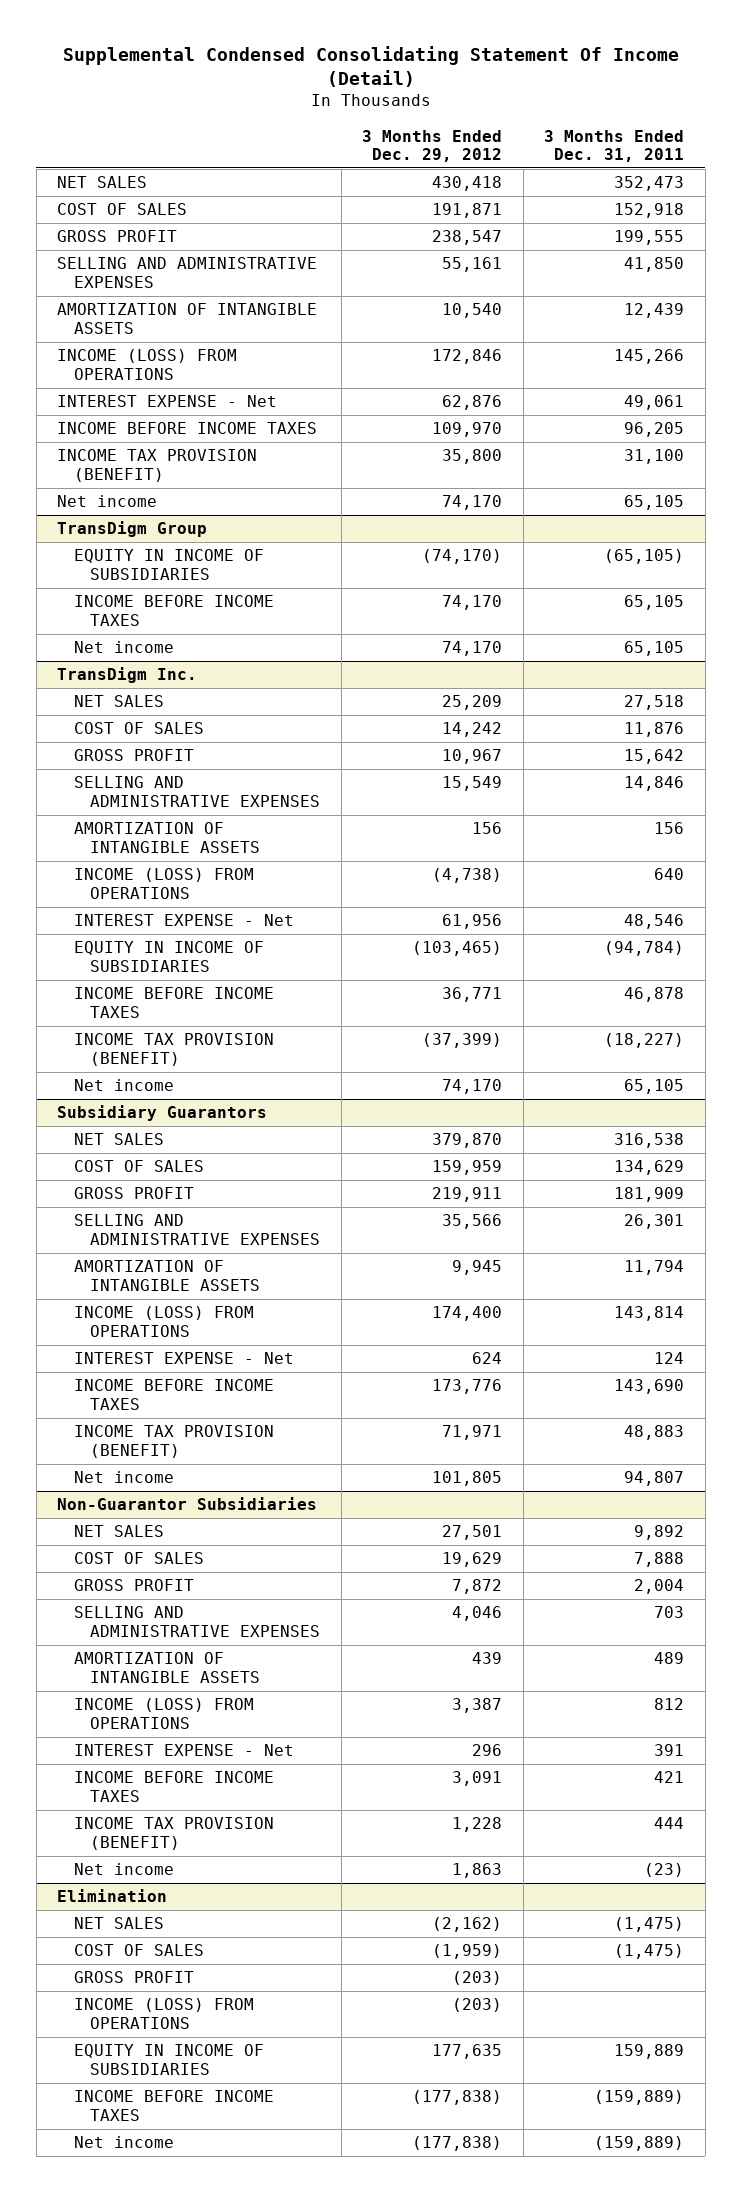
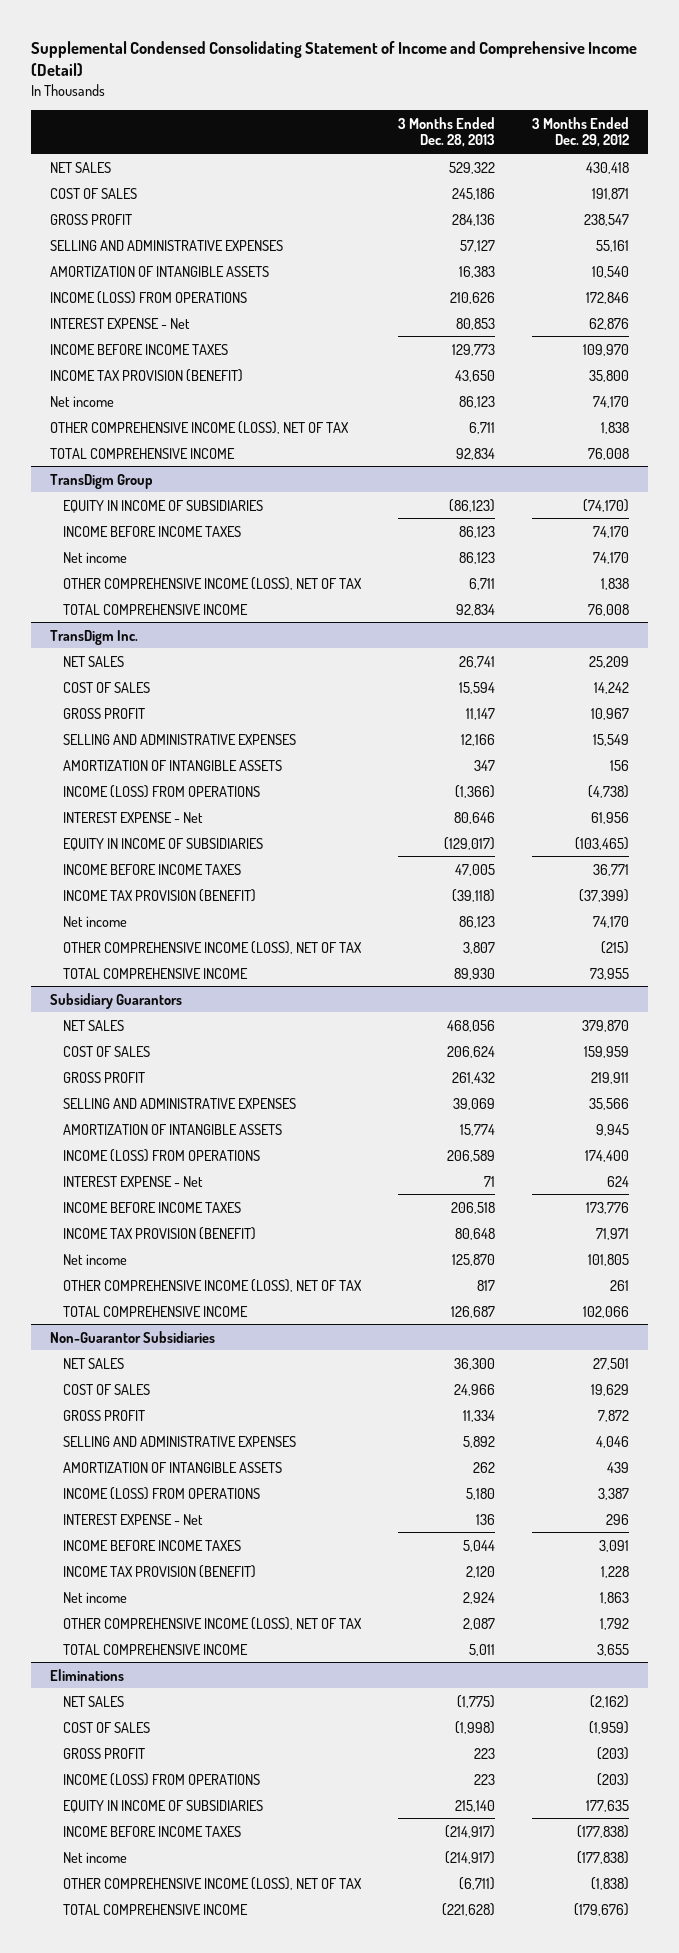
- Supplemental Condensed Consolidating Statement Of Income (Detail)
+ Supplemental Condensed Consolidating Statement of Income and Comprehensive Income (Detail)
- | 3 Months Ended Dec. 29, 2012 | 3 Months Ended Dec. 31, 2011
+ | 3 Months Ended Dec. 28, 2013 | 3 Months Ended Dec. 29, 2012
+ OTHER COMPREHENSIVE INCOME (LOSS), NET OF TAX | 6,711 | 1,838
+ TOTAL COMPREHENSIVE INCOME | 92,834 | 76,008
@ TransDigm Group
+ OTHER COMPREHENSIVE INCOME (LOSS), NET OF TAX | 6,711 | 1,838
+ TOTAL COMPREHENSIVE INCOME | 92,834 | 76,008
@ TransDigm Inc.
+ OTHER COMPREHENSIVE INCOME (LOSS), NET OF TAX | 3,807 | (215)
+ TOTAL COMPREHENSIVE INCOME | 89,930 | 73,955
@ Subsidiary Guarantors
+ OTHER COMPREHENSIVE INCOME (LOSS), NET OF TAX | 817 | 261
+ TOTAL COMPREHENSIVE INCOME | 126,687 | 102,066
- Elimination
@ Non-Guarantor Subsidiaries
+ OTHER COMPREHENSIVE INCOME (LOSS), NET OF TAX | 2,087 | 1,792
+ TOTAL COMPREHENSIVE INCOME | 5,011 | 3,655
+ Eliminations
+ OTHER COMPREHENSIVE INCOME (LOSS), NET OF TAX | (6,711) | (1,838)
+ TOTAL COMPREHENSIVE INCOME | (221,628) | (179,676)

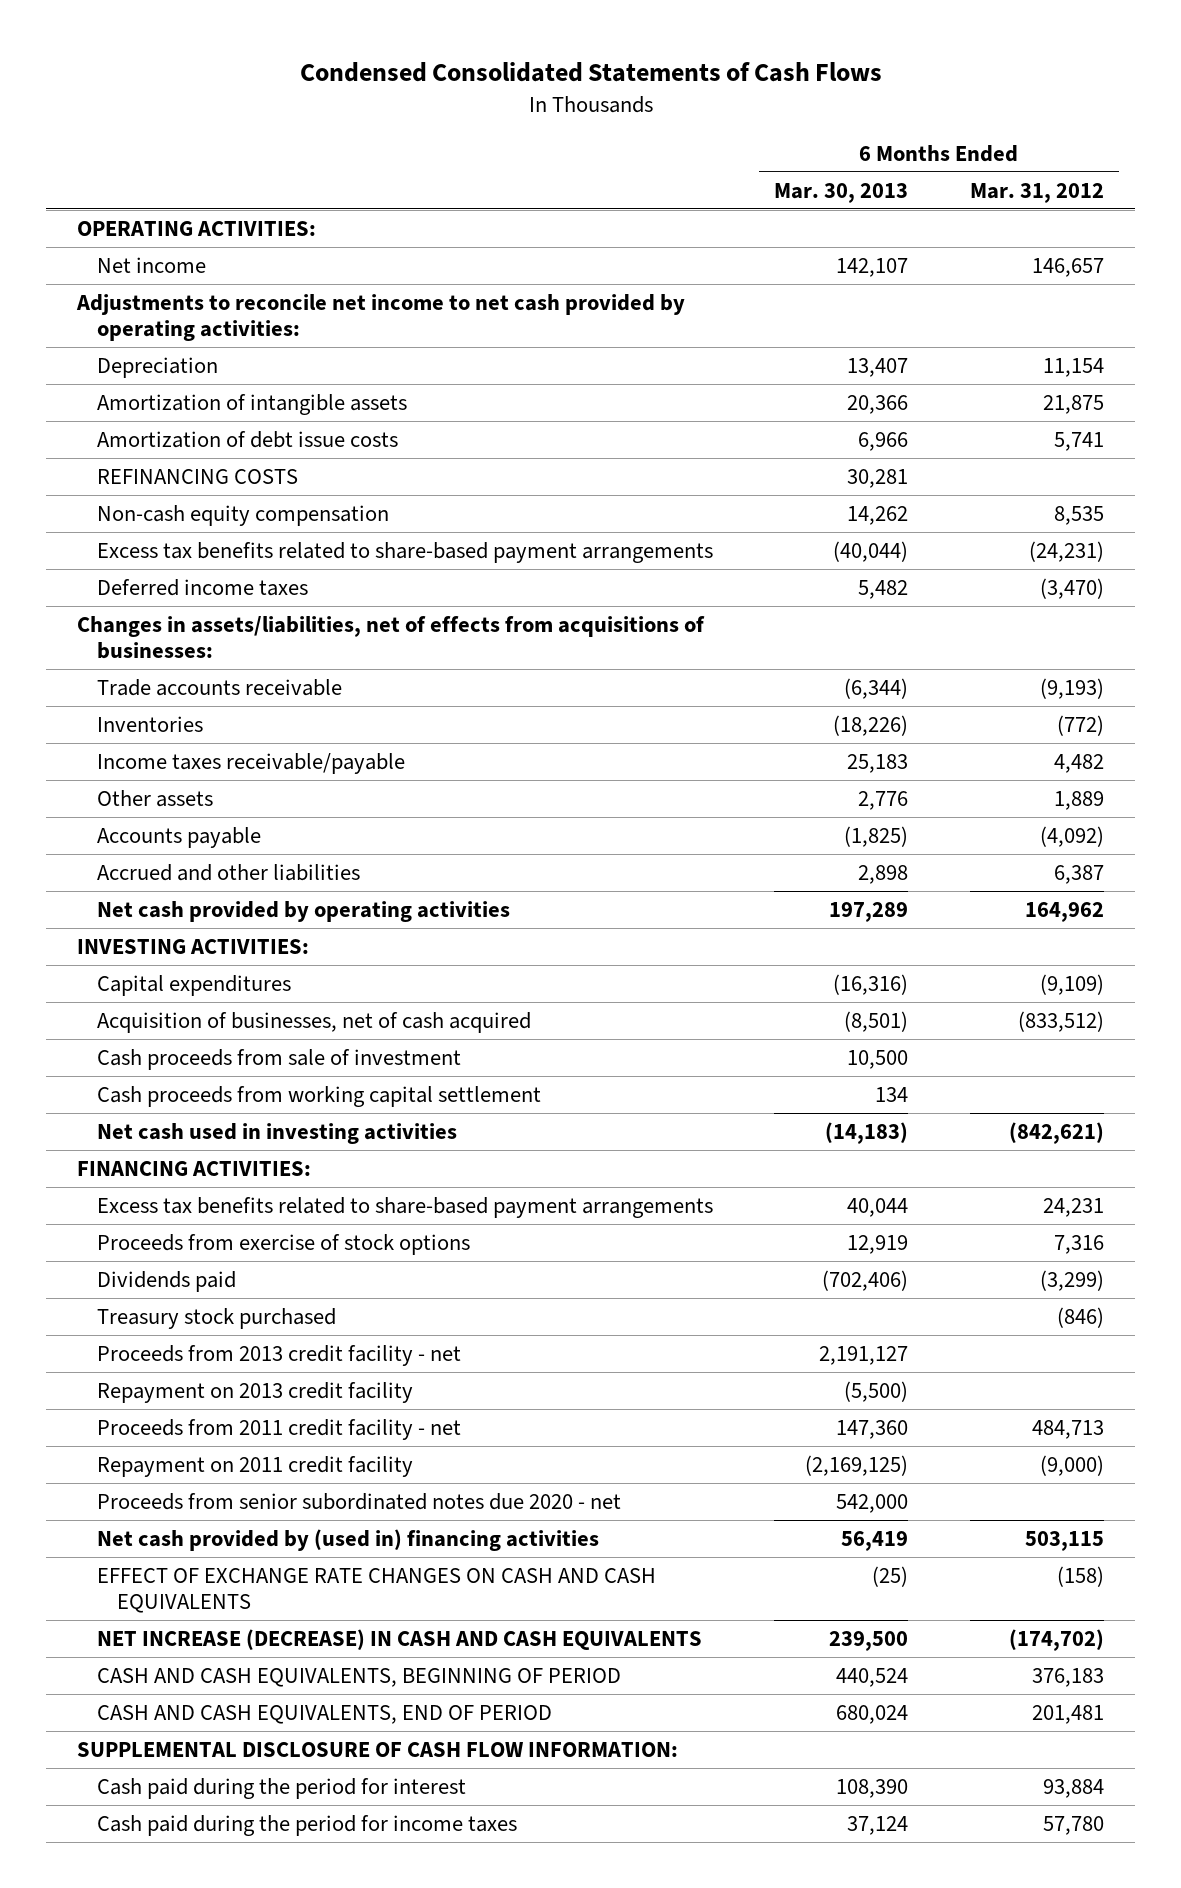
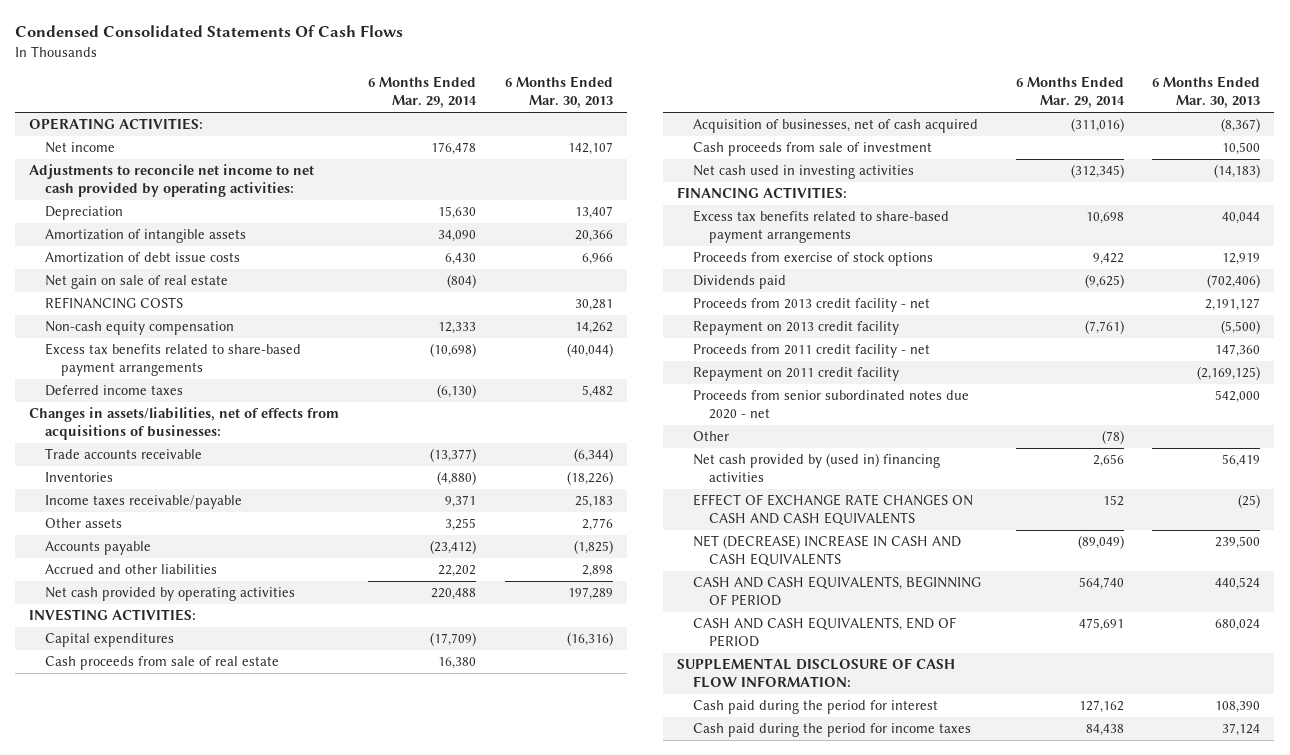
- Condensed Consolidated Statements of Cash Flows
+ Condensed Consolidated Statements Of Cash Flows
- | 6 Months Ended Mar. 30, 2013 | 6 Months Ended Mar. 31, 2012
+ | 6 Months Ended Mar. 29, 2014 | 6 Months Ended Mar. 30, 2013
+ Net gain on sale of real estate | (804) |
- Acquisition of businesses, net of cash acquired | (8,501) | (833,512)
+ Cash proceeds from sale of real estate | 16,380 |
+ Acquisition of businesses, net of cash acquired | (311,016) | (8,367)
- Cash proceeds from working capital settlement | 134 |
- Treasury stock purchased | | (846)
+ Other | (78) |
- NET INCREASE (DECREASE) IN CASH AND CASH EQUIVALENTS | 239,500 | (174,702)
+ NET (DECREASE) INCREASE IN CASH AND CASH EQUIVALENTS | (89,049) | 239,500

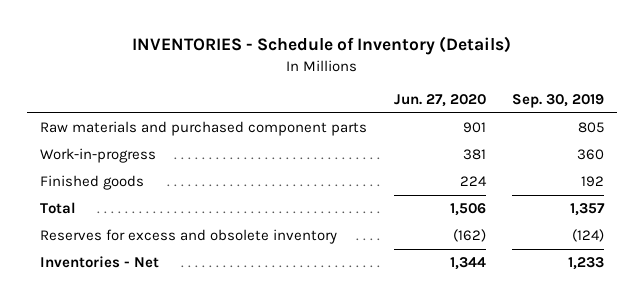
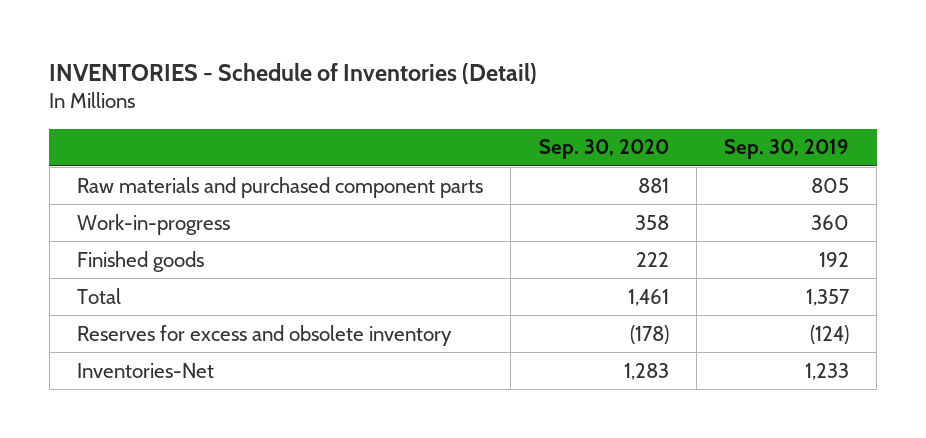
- INVENTORIES - Schedule of Inventory (Details)
+ INVENTORIES - Schedule of Inventories (Detail)
- | Jun. 27, 2020 | Sep. 30, 2019
+ | Sep. 30, 2020 | Sep. 30, 2019
- Inventories - Net | 1,344 | 1,233
+ Inventories-Net | 1,283 | 1,233

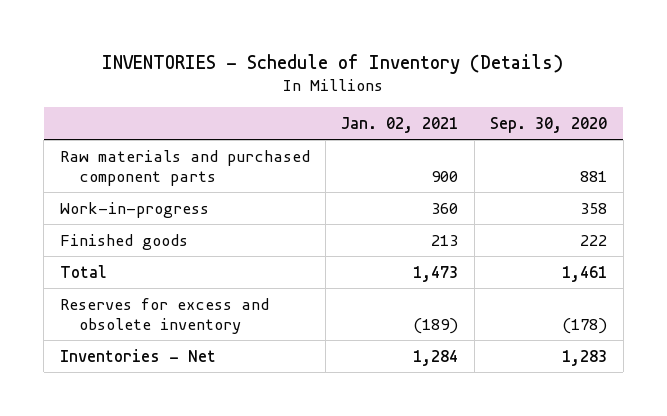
- INVENTORIES - Schedule of Inventories (Detail)
+ INVENTORIES - Schedule of Inventory (Details)
- | Sep. 30, 2020 | Sep. 30, 2019
+ | Jan. 02, 2021 | Sep. 30, 2020
- Inventories-Net | 1,283 | 1,233
+ Inventories - Net | 1,284 | 1,283

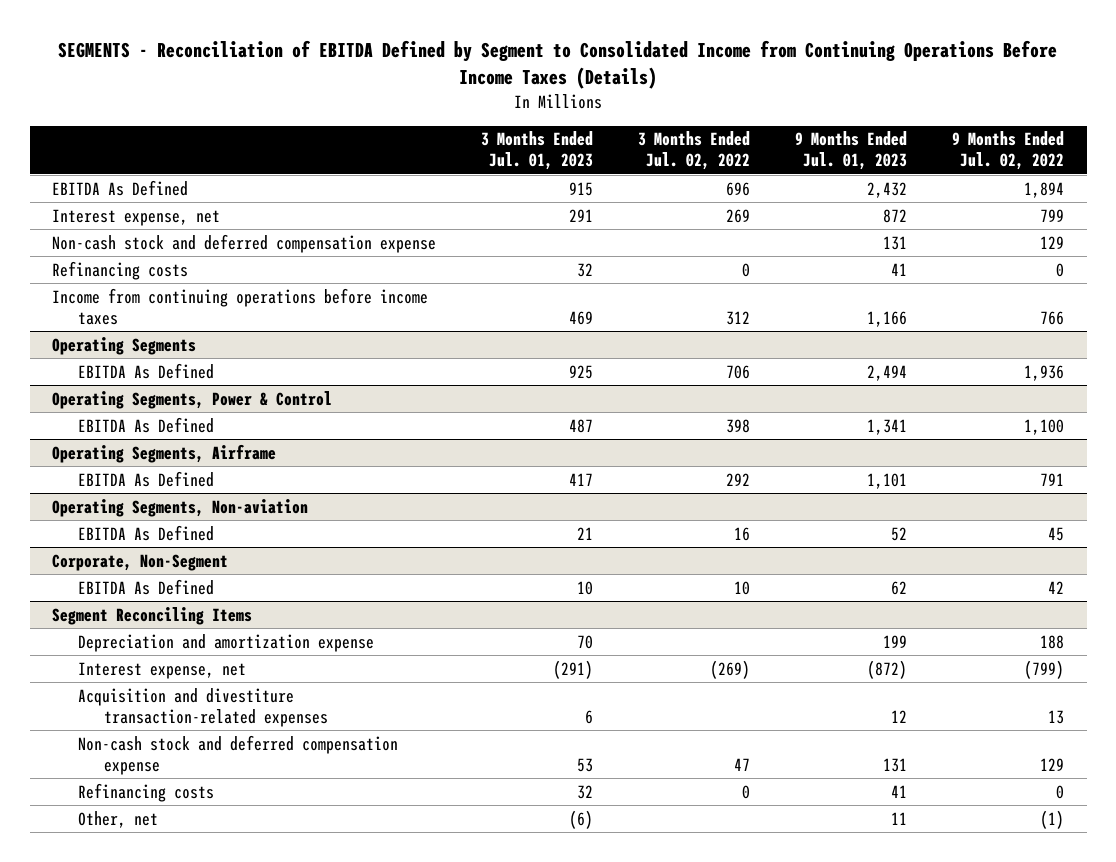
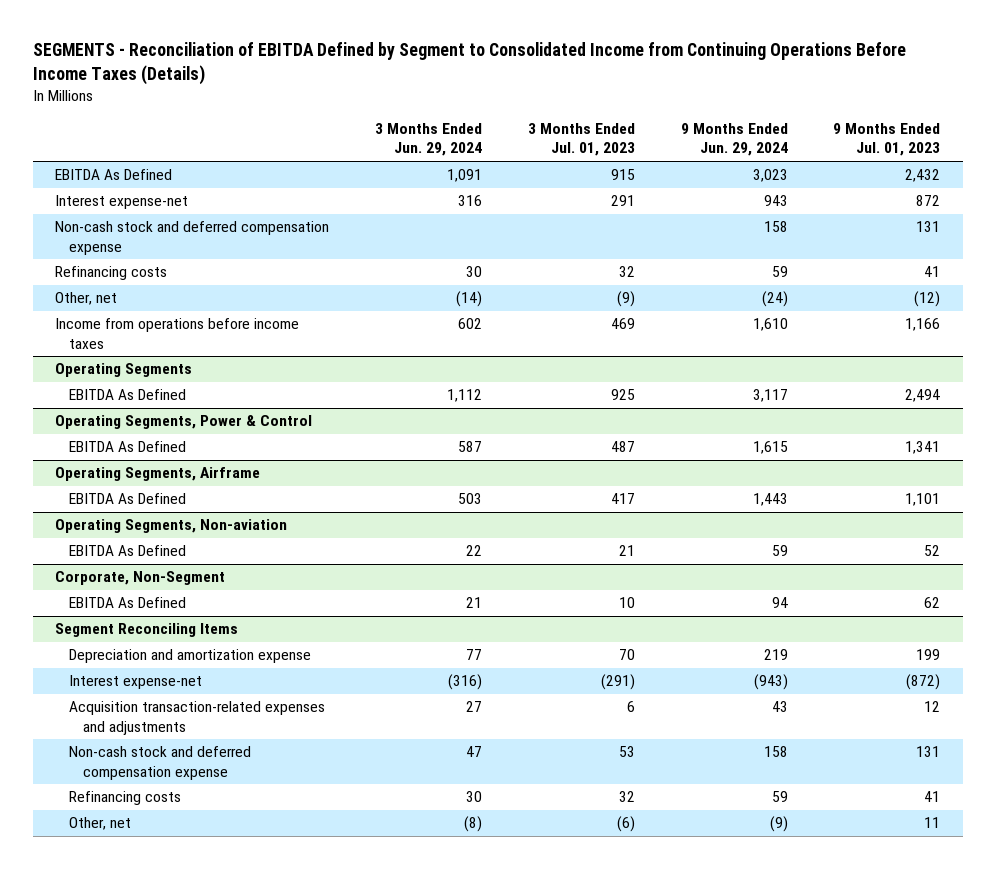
- | 3 Months Ended Jul. 01, 2023 | 3 Months Ended Jul. 02, 2022 | 9 Months Ended Jul. 01, 2023 | 9 Months Ended Jul. 02, 2022
+ | 3 Months Ended Jun. 29, 2024 | 3 Months Ended Jul. 01, 2023 | 9 Months Ended Jun. 29, 2024 | 9 Months Ended Jul. 01, 2023
- Interest expense, net | 291 | 269 | 872 | 799
+ Interest expense-net | 316 | 291 | 943 | 872
- Income from continuing operations before income taxes | 469 | 312 | 1,166 | 766
+ Other, net | (14) | (9) | (24) | (12)
+ Income from operations before income taxes | 602 | 469 | 1,610 | 1,166
@ Segment Reconciling Items
- Interest expense, net | (291) | (269) | (872) | (799)
- Acquisition and divestiture transaction-related expenses | 6 | | 12 | 13
+ Interest expense-net | (316) | (291) | (943) | (872)
+ Acquisition transaction-related expenses and adjustments | 27 | 6 | 43 | 12

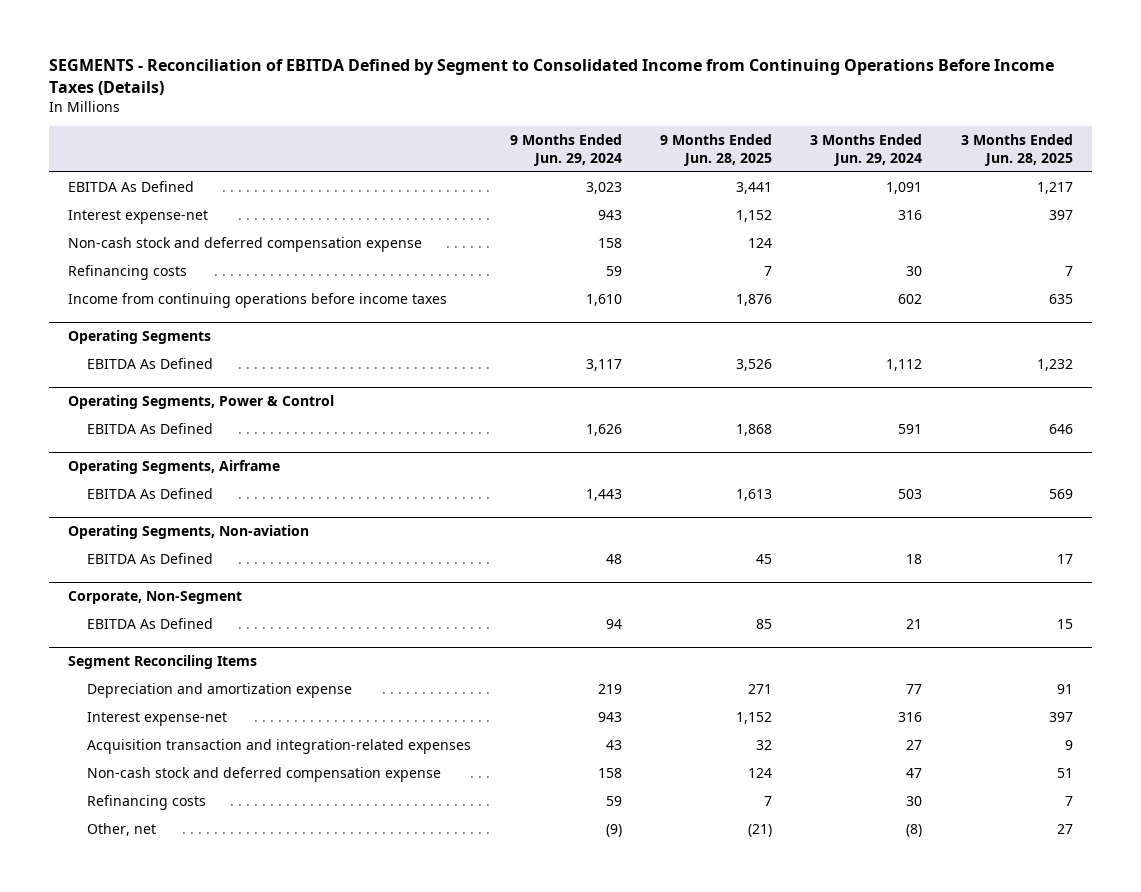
- | 3 Months Ended Jun. 29, 2024 | 3 Months Ended Jul. 01, 2023 | 9 Months Ended Jun. 29, 2024 | 9 Months Ended Jul. 01, 2023
+ | 9 Months Ended Jun. 29, 2024 | 9 Months Ended Jun. 28, 2025 | 3 Months Ended Jun. 29, 2024 | 3 Months Ended Jun. 28, 2025
- Other, net | (14) | (9) | (24) | (12)
- Income from operations before income taxes | 602 | 469 | 1,610 | 1,166
+ Income from continuing operations before income taxes | 1,610 | 1,876 | 602 | 635
@ Operating Segments, Power & Control
- EBITDA As Defined | 587 | 487 | 1,615 | 1,341
+ EBITDA As Defined | 1,626 | 1,868 | 591 | 646
@ Operating Segments, Non-aviation
- EBITDA As Defined | 22 | 21 | 59 | 52
+ EBITDA As Defined | 48 | 45 | 18 | 17
@ Segment Reconciling Items
- Interest expense-net | (316) | (291) | (943) | (872)
- Acquisition transaction-related expenses and adjustments | 27 | 6 | 43 | 12
+ Interest expense-net | 943 | 1,152 | 316 | 397
+ Acquisition transaction and integration-related expenses | 43 | 32 | 27 | 9

